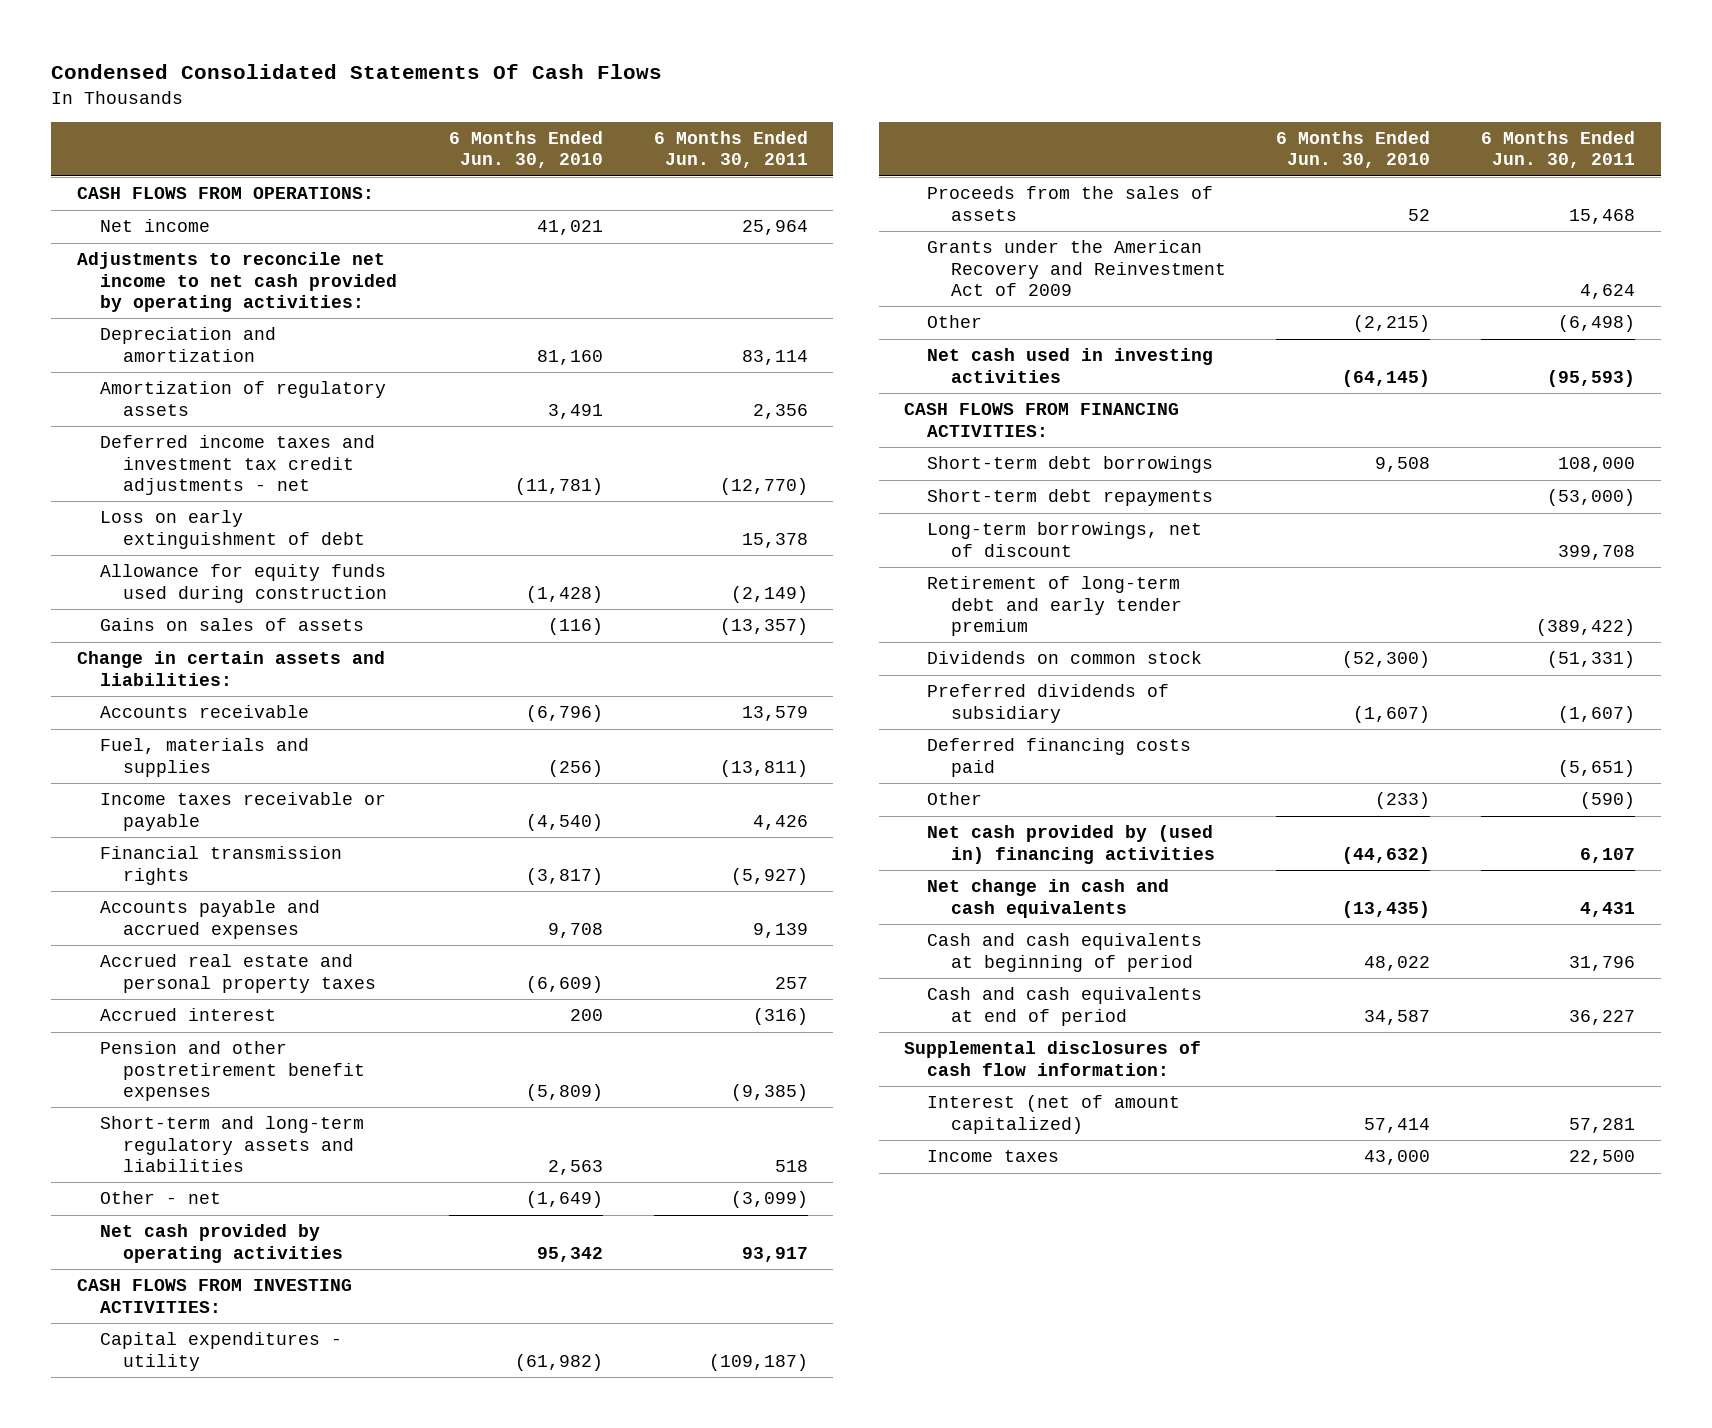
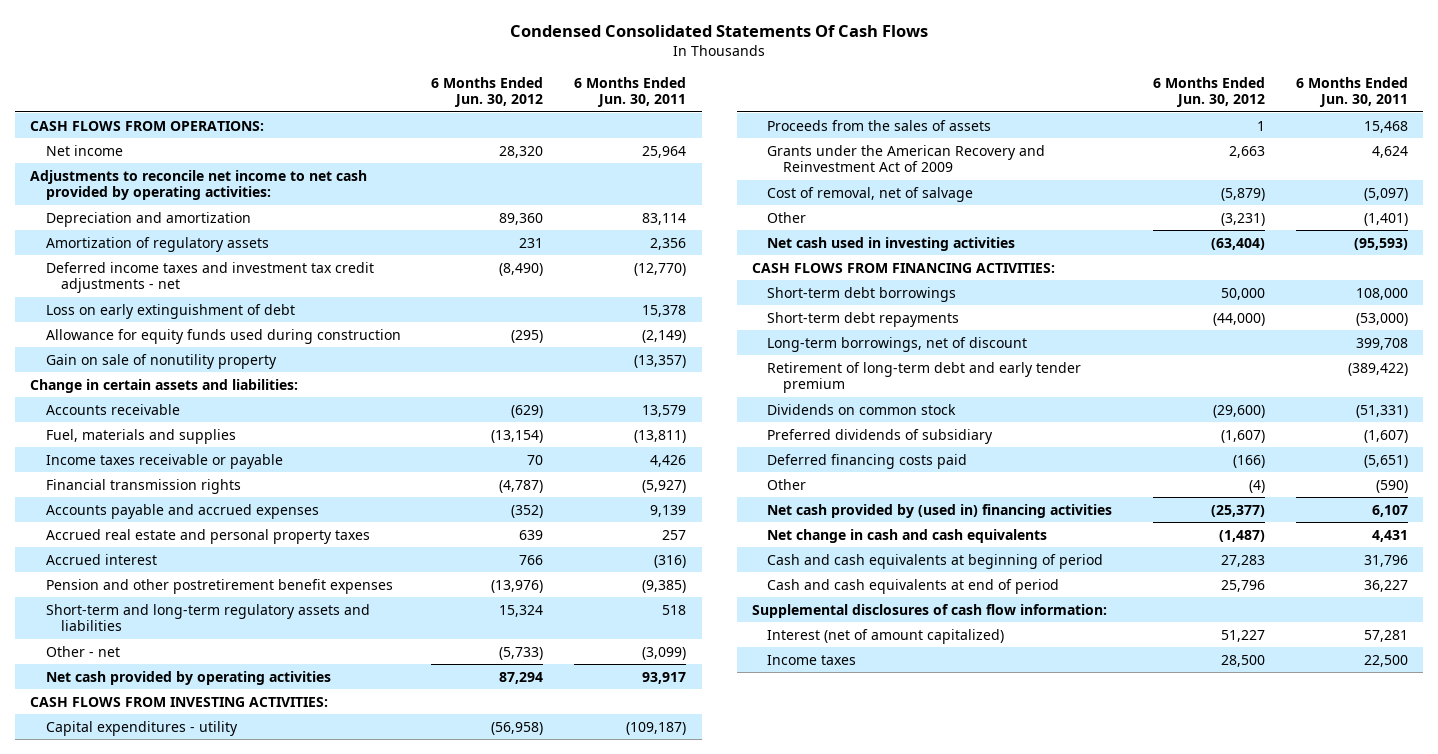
- | 6 Months Ended Jun. 30, 2010 | 6 Months Ended Jun. 30, 2011
+ | 6 Months Ended Jun. 30, 2012 | 6 Months Ended Jun. 30, 2011
- Gains on sales of assets | (116) | (13,357)
+ Gain on sale of nonutility property | | (13,357)
- Other | (2,215) | (6,498)
+ Cost of removal, net of salvage | (5,879) | (5,097)
+ Other | (3,231) | (1,401)

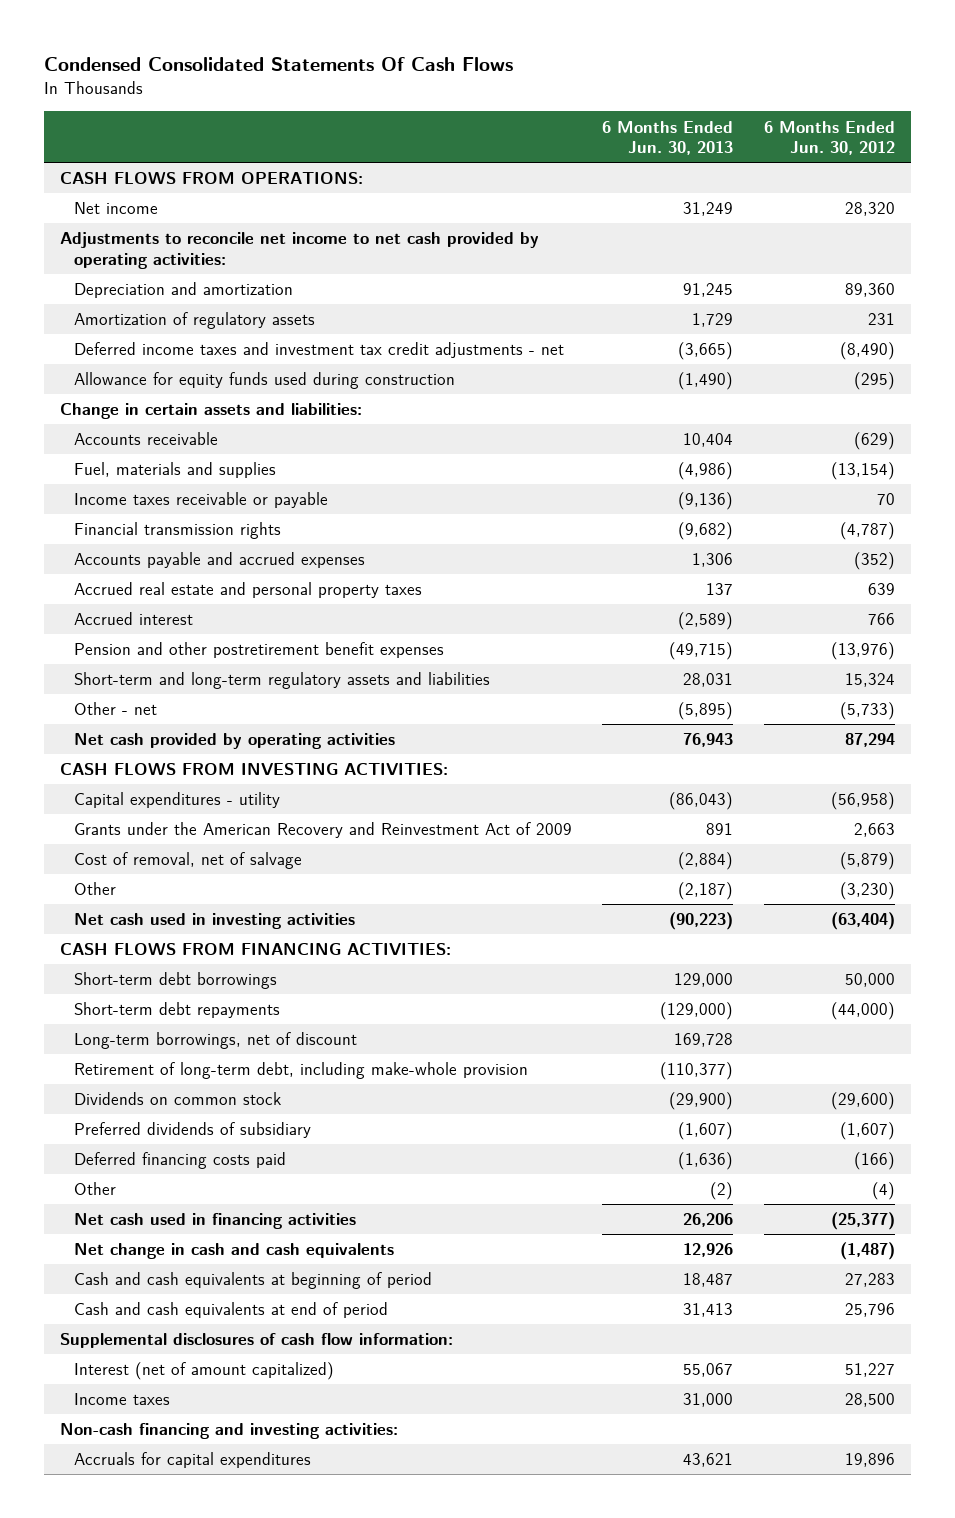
- | 6 Months Ended Jun. 30, 2012 | 6 Months Ended Jun. 30, 2011
+ | 6 Months Ended Jun. 30, 2013 | 6 Months Ended Jun. 30, 2012
- Loss on early extinguishment of debt | | 15,378
- Gain on sale of nonutility property | | (13,357)
- Proceeds from the sales of assets | 1 | 15,468
- Other | (3,231) | (1,401)
+ Other | (2,187) | (3,230)
- Retirement of long-term debt and early tender premium | | (389,422)
+ Retirement of long-term debt, including make-whole provision | (110,377) |
- Net cash provided by (used in) financing activities | (25,377) | 6,107
+ Net cash used in financing activities | 26,206 | (25,377)
+ Non-cash financing and investing activities:
+ Accruals for capital expenditures | 43,621 | 19,896

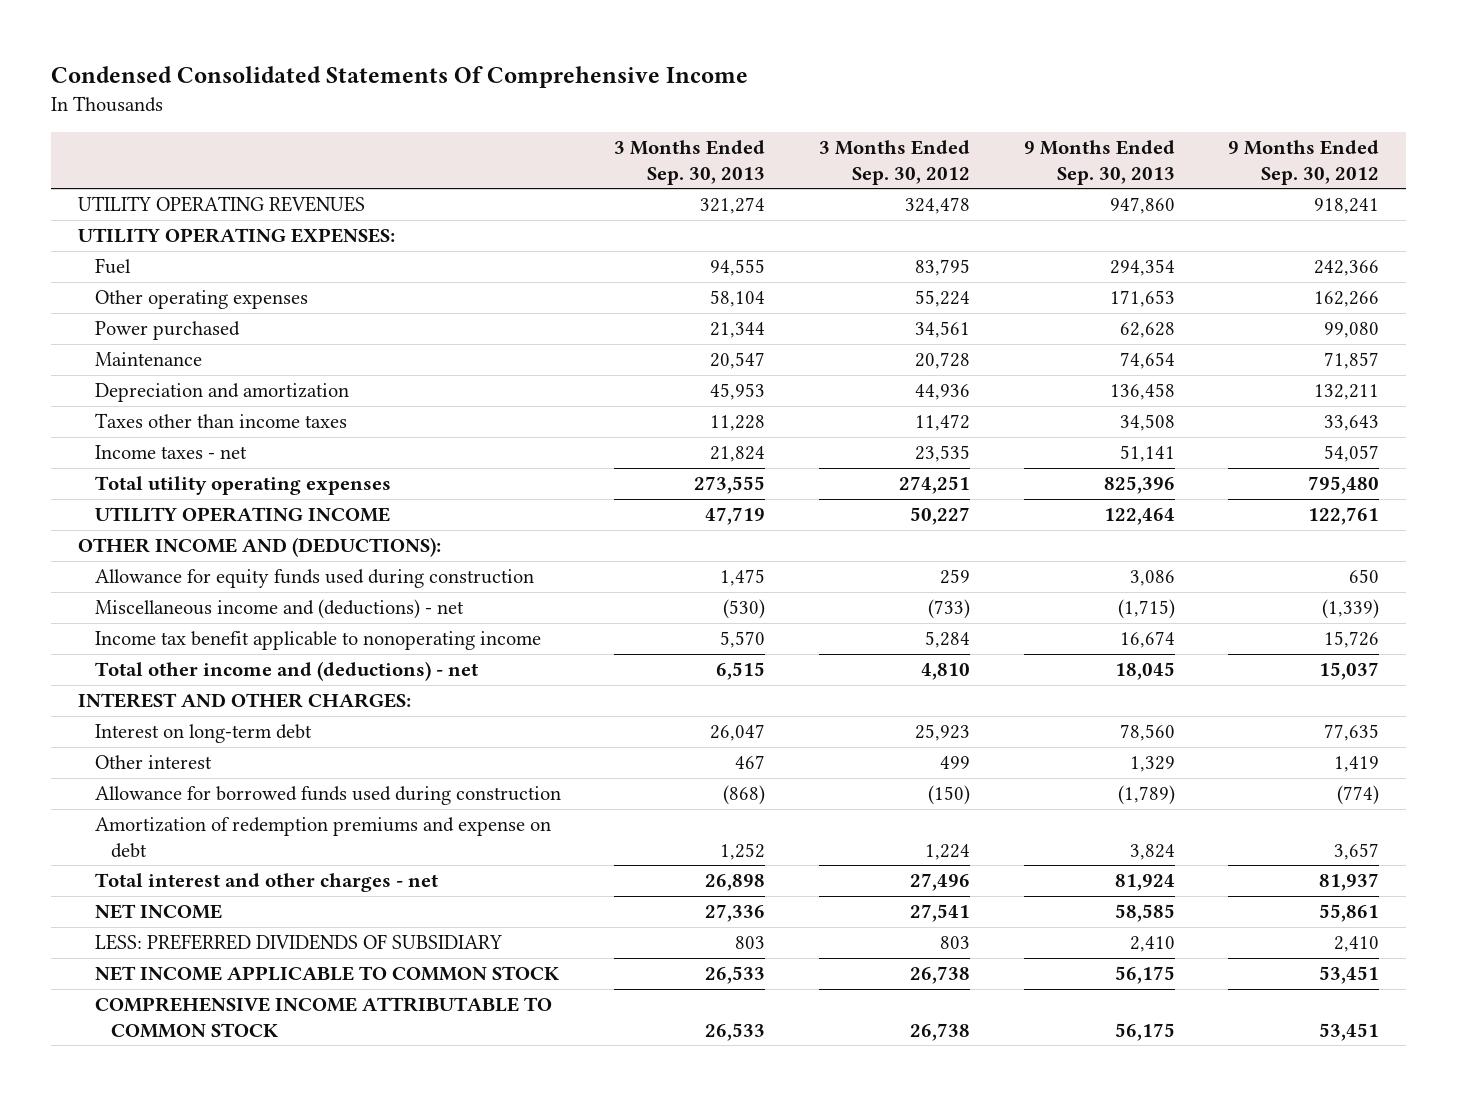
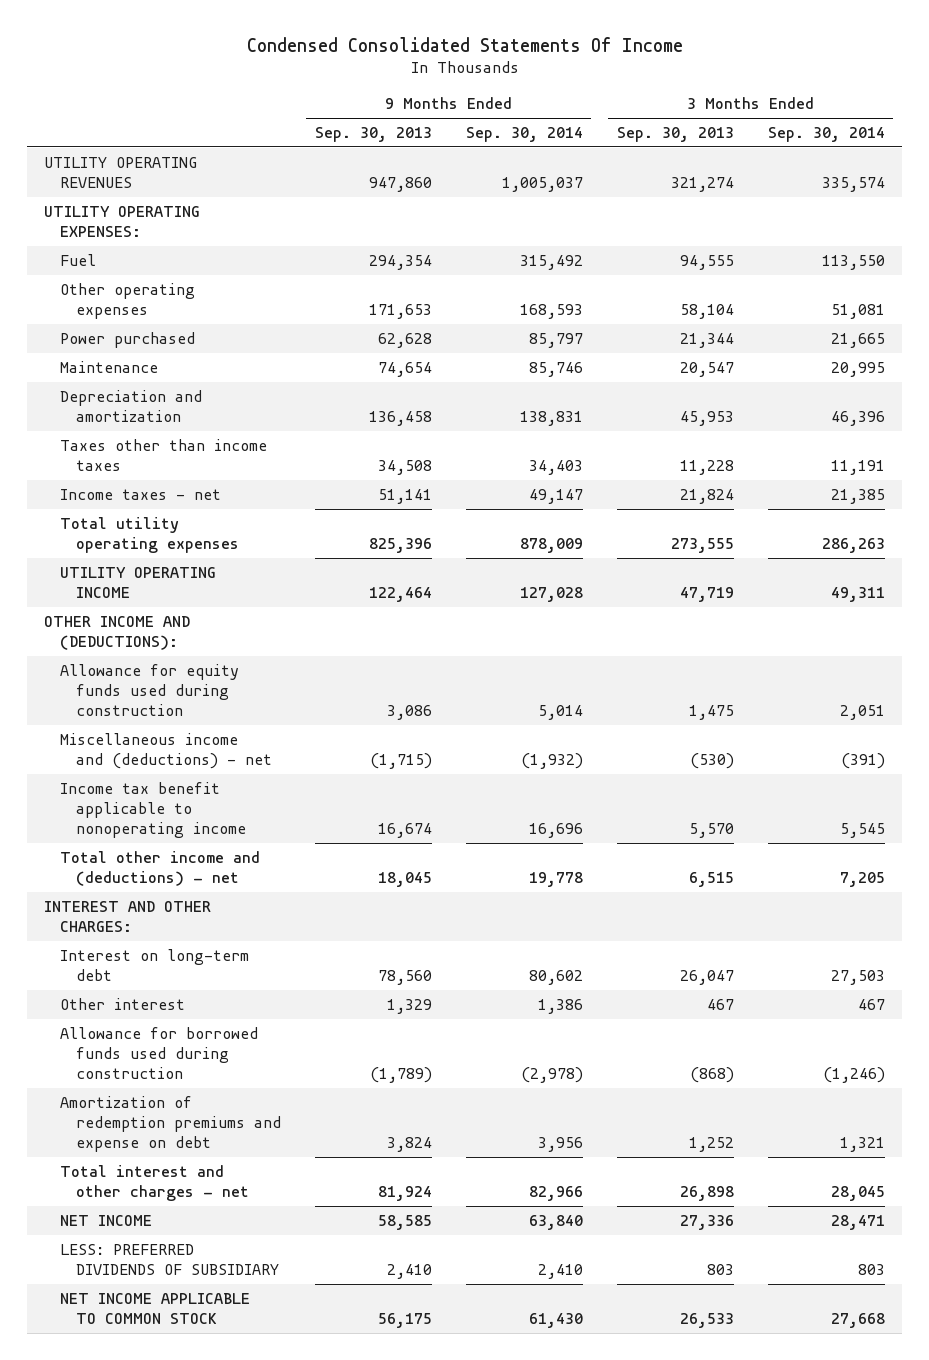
- Condensed Consolidated Statements Of Comprehensive Income
+ Condensed Consolidated Statements Of Income
- | 3 Months Ended Sep. 30, 2013 | 3 Months Ended Sep. 30, 2012 | 9 Months Ended Sep. 30, 2013 | 9 Months Ended Sep. 30, 2012
+ | 9 Months Ended Sep. 30, 2013 | 9 Months Ended Sep. 30, 2014 | 3 Months Ended Sep. 30, 2013 | 3 Months Ended Sep. 30, 2014
- COMPREHENSIVE INCOME ATTRIBUTABLE TO COMMON STOCK | 26,533 | 26,738 | 56,175 | 53,451

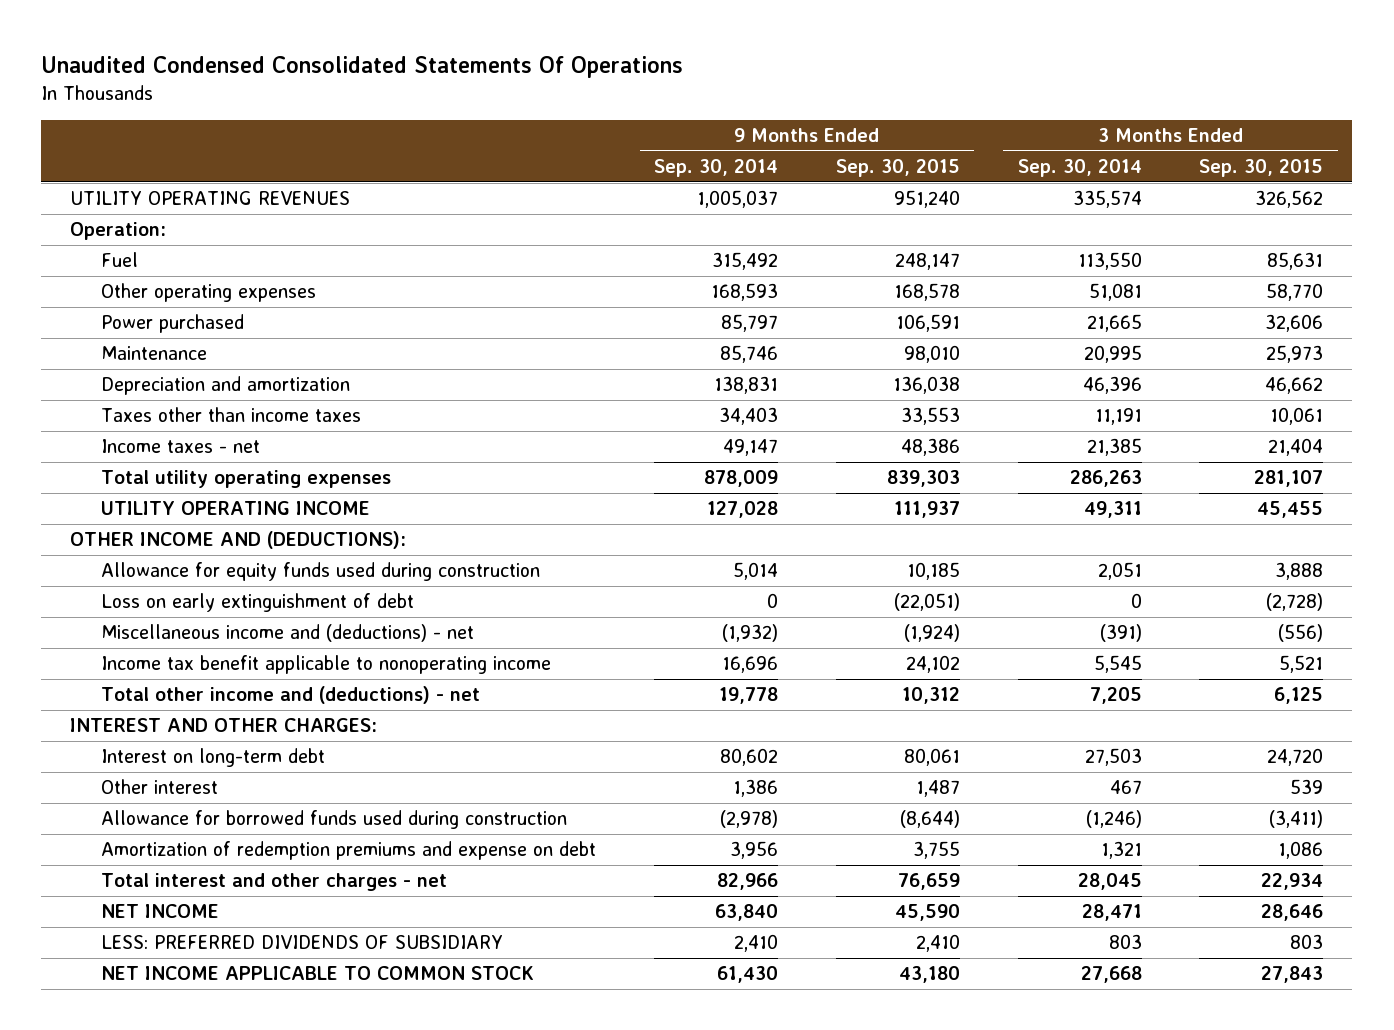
- Condensed Consolidated Statements Of Income
+ Unaudited Condensed Consolidated Statements Of Operations
- | 9 Months Ended Sep. 30, 2013 | 9 Months Ended Sep. 30, 2014 | 3 Months Ended Sep. 30, 2013 | 3 Months Ended Sep. 30, 2014
+ | 9 Months Ended Sep. 30, 2014 | 9 Months Ended Sep. 30, 2015 | 3 Months Ended Sep. 30, 2014 | 3 Months Ended Sep. 30, 2015
- UTILITY OPERATING EXPENSES:
+ Operation:
+ Loss on early extinguishment of debt | 0 | (22,051) | 0 | (2,728)

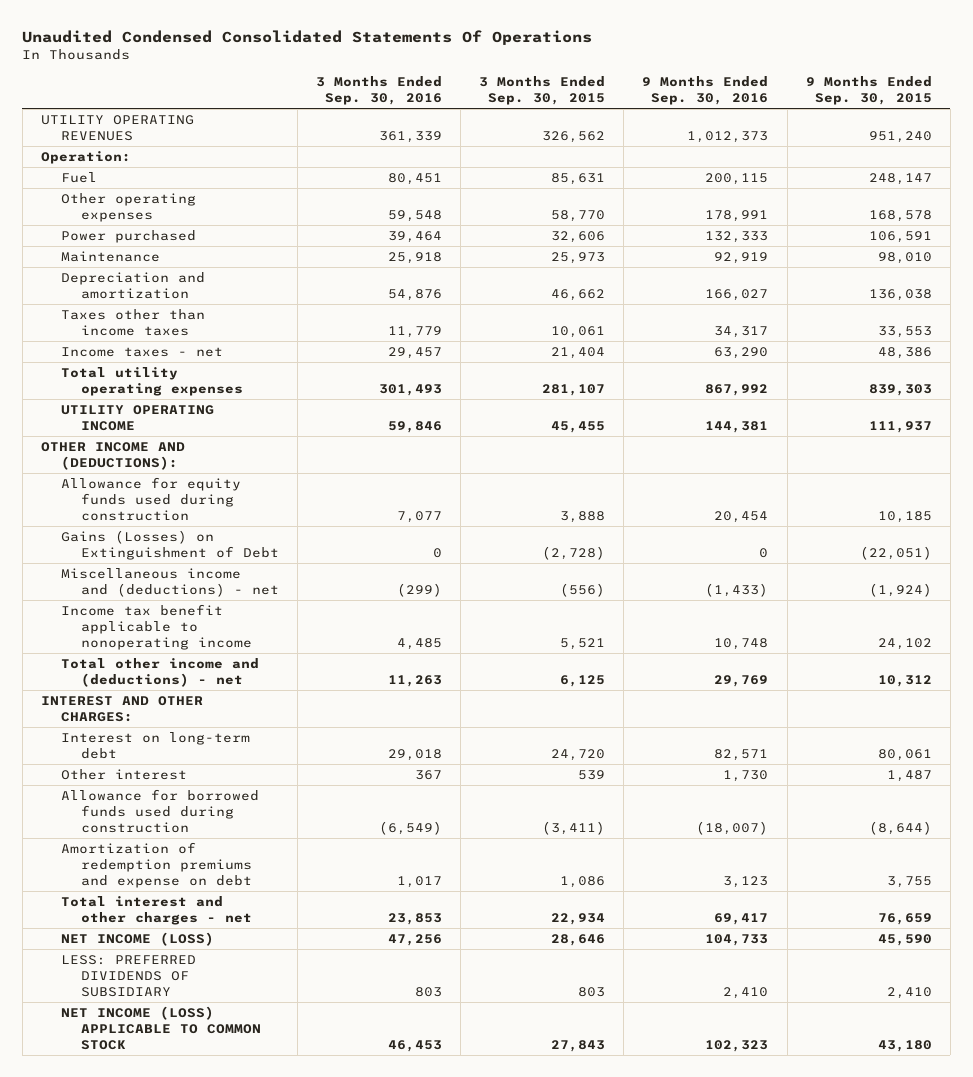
- | 9 Months Ended Sep. 30, 2014 | 9 Months Ended Sep. 30, 2015 | 3 Months Ended Sep. 30, 2014 | 3 Months Ended Sep. 30, 2015
+ | 3 Months Ended Sep. 30, 2016 | 3 Months Ended Sep. 30, 2015 | 9 Months Ended Sep. 30, 2016 | 9 Months Ended Sep. 30, 2015
- Loss on early extinguishment of debt | 0 | (22,051) | 0 | (2,728)
+ Gains (Losses) on Extinguishment of Debt | 0 | (2,728) | 0 | (22,051)
- NET INCOME | 63,840 | 45,590 | 28,471 | 28,646
+ NET INCOME (LOSS) | 47,256 | 28,646 | 104,733 | 45,590
- NET INCOME APPLICABLE TO COMMON STOCK | 61,430 | 43,180 | 27,668 | 27,843
+ NET INCOME (LOSS) APPLICABLE TO COMMON STOCK | 46,453 | 27,843 | 102,323 | 43,180

